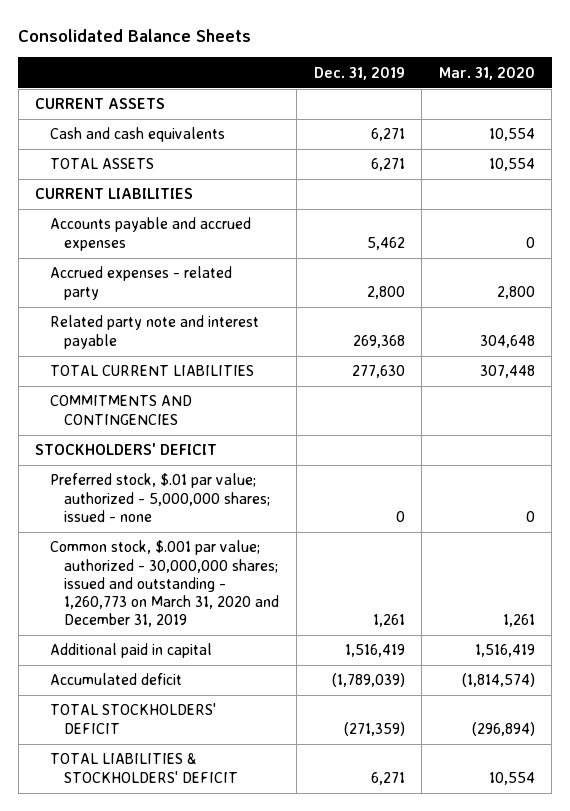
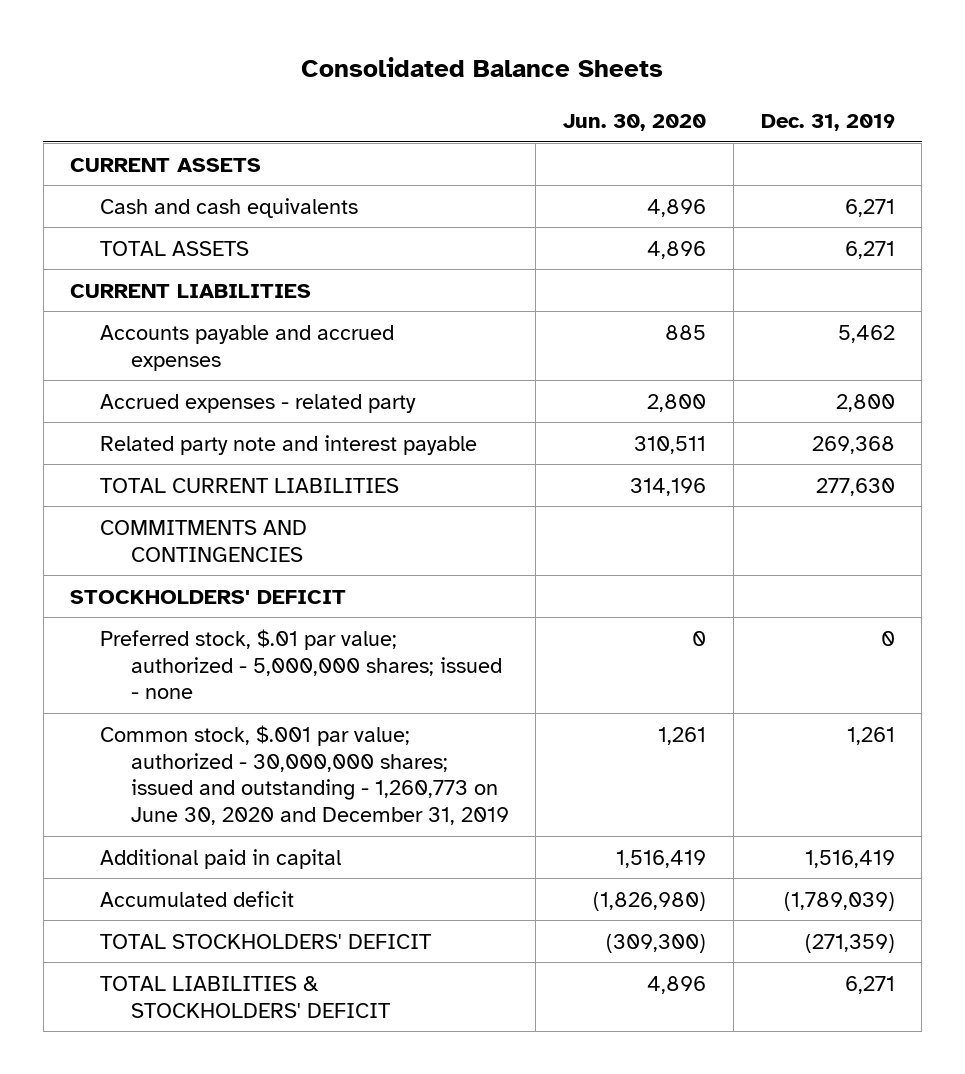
- | Dec. 31, 2019 | Mar. 31, 2020
+ | Jun. 30, 2020 | Dec. 31, 2019
- Common stock, $.001 par value; authorized - 30,000,000 shares; issued and outstanding - 1,260,773 on March 31, 2020 and December 31, 2019 | 1,261 | 1,261
+ Common stock, $.001 par value; authorized - 30,000,000 shares; issued and outstanding - 1,260,773 on June 30, 2020 and December 31, 2019 | 1,261 | 1,261

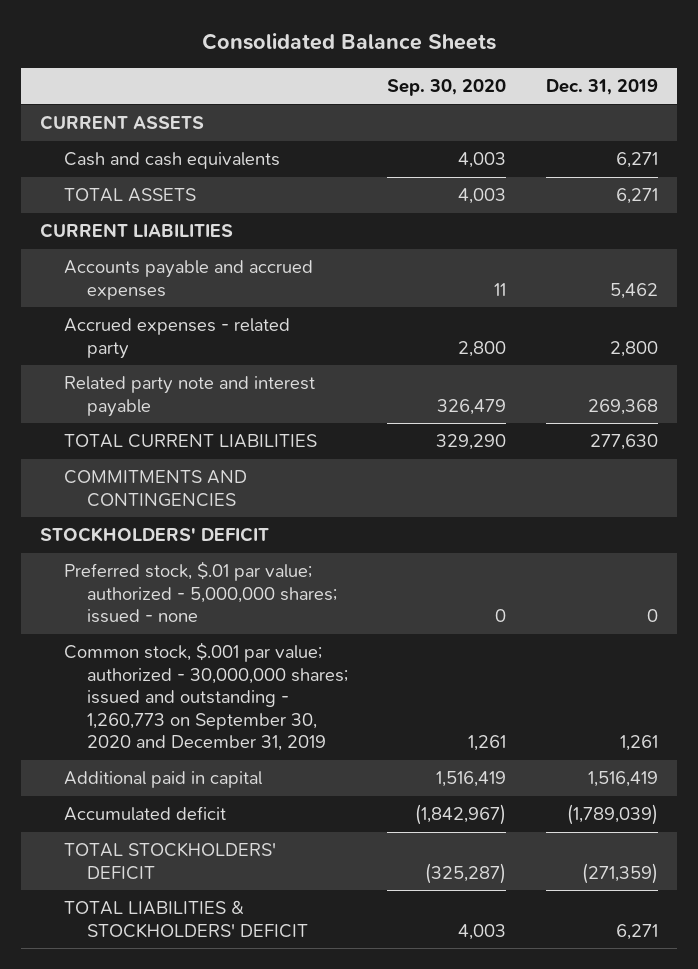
- | Jun. 30, 2020 | Dec. 31, 2019
+ | Sep. 30, 2020 | Dec. 31, 2019
- Common stock, $.001 par value; authorized - 30,000,000 shares; issued and outstanding - 1,260,773 on June 30, 2020 and December 31, 2019 | 1,261 | 1,261
+ Common stock, $.001 par value; authorized - 30,000,000 shares; issued and outstanding - 1,260,773 on September 30, 2020 and December 31, 2019 | 1,261 | 1,261

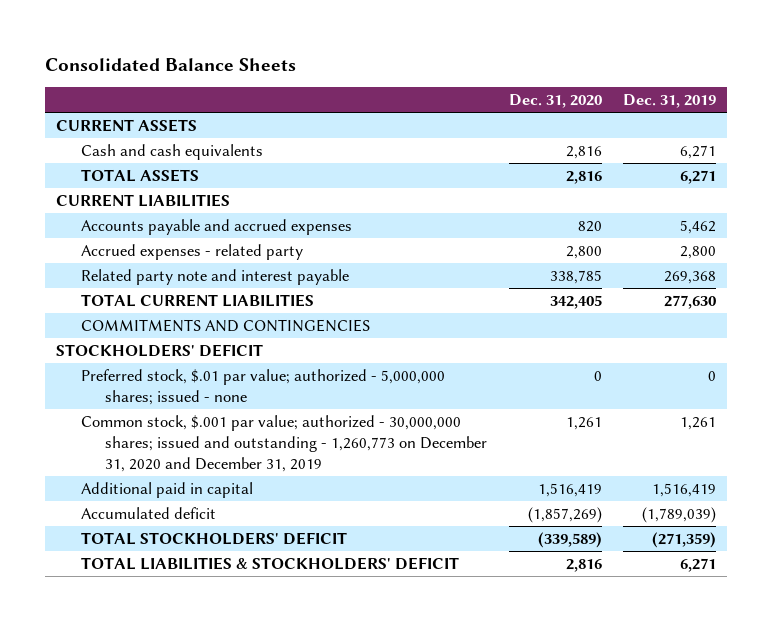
- | Sep. 30, 2020 | Dec. 31, 2019
+ | Dec. 31, 2020 | Dec. 31, 2019
- Common stock, $.001 par value; authorized - 30,000,000 shares; issued and outstanding - 1,260,773 on September 30, 2020 and December 31, 2019 | 1,261 | 1,261
+ Common stock, $.001 par value; authorized - 30,000,000 shares; issued and outstanding - 1,260,773 on December 31, 2020 and December 31, 2019 | 1,261 | 1,261

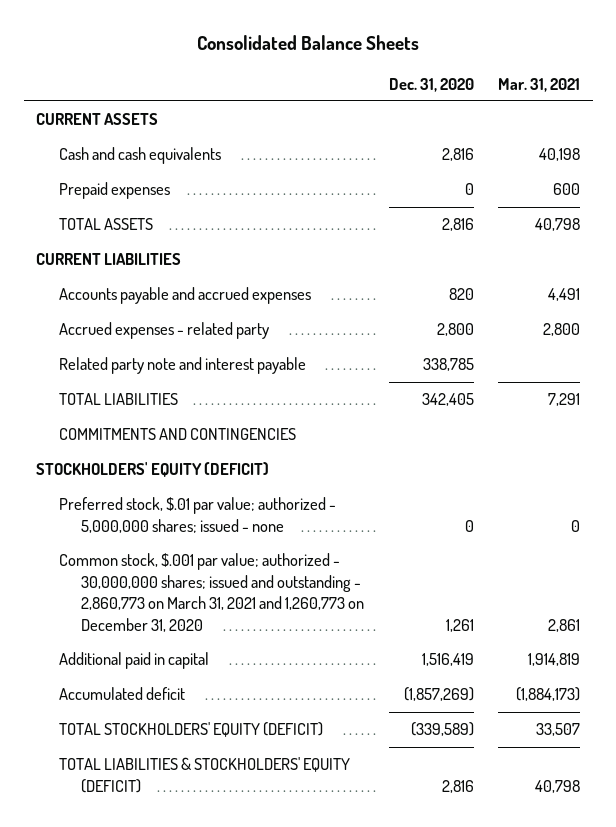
- | Dec. 31, 2020 | Dec. 31, 2019
+ | Dec. 31, 2020 | Mar. 31, 2021
+ Prepaid expenses | 0 | 600
- TOTAL CURRENT LIABILITIES | 342,405 | 277,630
+ TOTAL LIABILITIES | 342,405 | 7,291
- STOCKHOLDERS' DEFICIT
+ STOCKHOLDERS' EQUITY (DEFICIT)
- Common stock, $.001 par value; authorized - 30,000,000 shares; issued and outstanding - 1,260,773 on December 31, 2020 and December 31, 2019 | 1,261 | 1,261
+ Common stock, $.001 par value; authorized - 30,000,000 shares; issued and outstanding - 2,860,773 on March 31, 2021 and 1,260,773 on December 31, 2020 | 1,261 | 2,861
- TOTAL STOCKHOLDERS' DEFICIT | (339,589) | (271,359)
- TOTAL LIABILITIES & STOCKHOLDERS' DEFICIT | 2,816 | 6,271
+ TOTAL STOCKHOLDERS' EQUITY (DEFICIT) | (339,589) | 33,507
+ TOTAL LIABILITIES & STOCKHOLDERS' EQUITY (DEFICIT) | 2,816 | 40,798

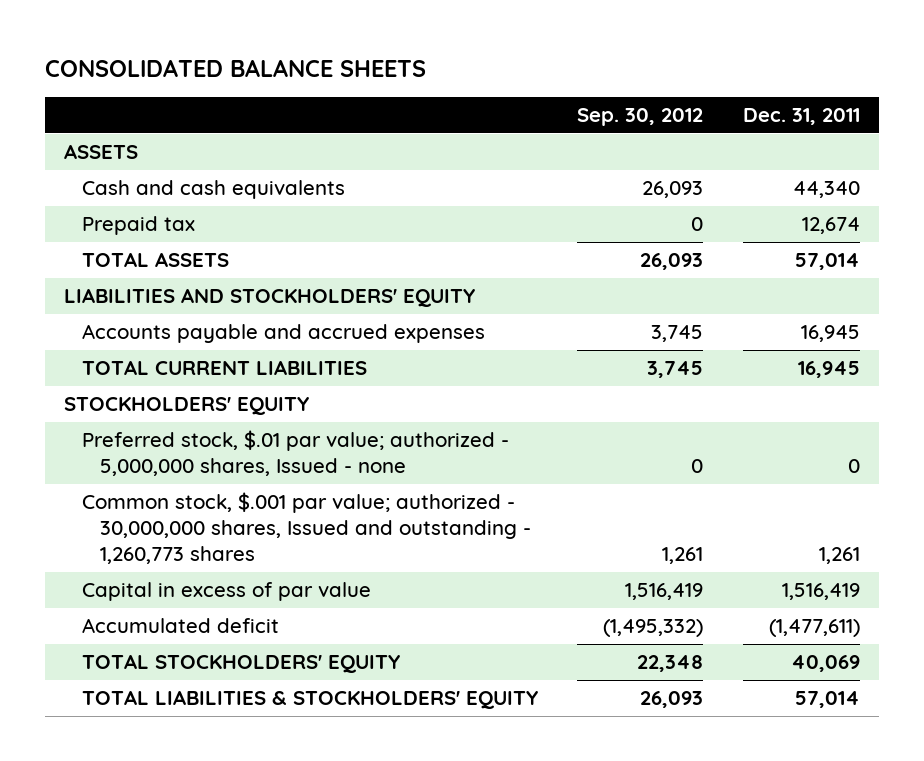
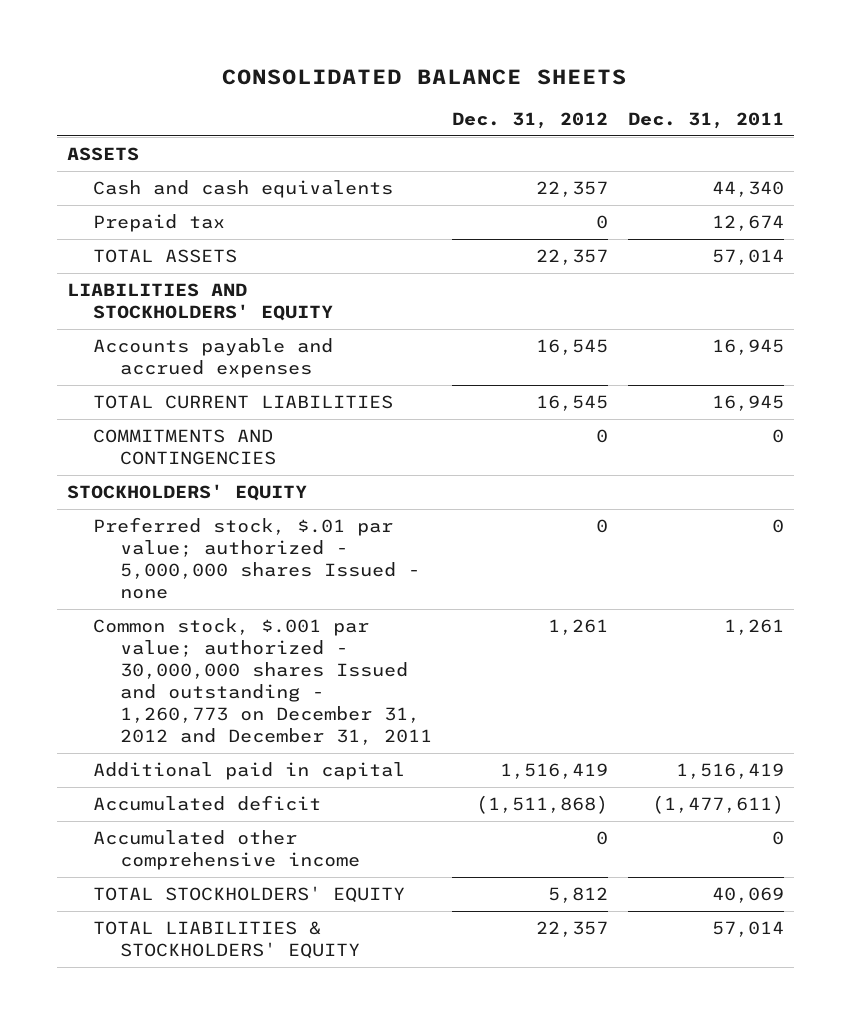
- | Sep. 30, 2012 | Dec. 31, 2011
+ | Dec. 31, 2012 | Dec. 31, 2011
+ COMMITMENTS AND CONTINGENCIES | 0 | 0
- Preferred stock, $.01 par value; authorized - 5,000,000 shares, Issued - none | 0 | 0
- Common stock, $.001 par value; authorized - 30,000,000 shares, Issued and outstanding - 1,260,773 shares | 1,261 | 1,261
- Capital in excess of par value | 1,516,419 | 1,516,419
+ Preferred stock, $.01 par value; authorized - 5,000,000 shares Issued - none | 0 | 0
+ Common stock, $.001 par value; authorized - 30,000,000 shares Issued and outstanding - 1,260,773 on December 31, 2012 and December 31, 2011 | 1,261 | 1,261
+ Additional paid in capital | 1,516,419 | 1,516,419
+ Accumulated other comprehensive income | 0 | 0

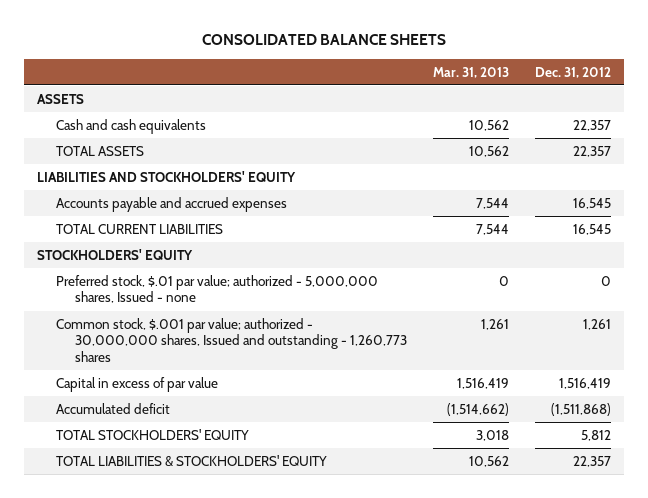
- | Dec. 31, 2012 | Dec. 31, 2011
+ | Mar. 31, 2013 | Dec. 31, 2012
- Prepaid tax | 0 | 12,674
- COMMITMENTS AND CONTINGENCIES | 0 | 0
- Preferred stock, $.01 par value; authorized - 5,000,000 shares Issued - none | 0 | 0
- Common stock, $.001 par value; authorized - 30,000,000 shares Issued and outstanding - 1,260,773 on December 31, 2012 and December 31, 2011 | 1,261 | 1,261
- Additional paid in capital | 1,516,419 | 1,516,419
+ Preferred stock, $.01 par value; authorized - 5,000,000 shares, Issued - none | 0 | 0
+ Common stock, $.001 par value; authorized - 30,000,000 shares, Issued and outstanding - 1,260,773 shares | 1,261 | 1,261
+ Capital in excess of par value | 1,516,419 | 1,516,419
- Accumulated other comprehensive income | 0 | 0

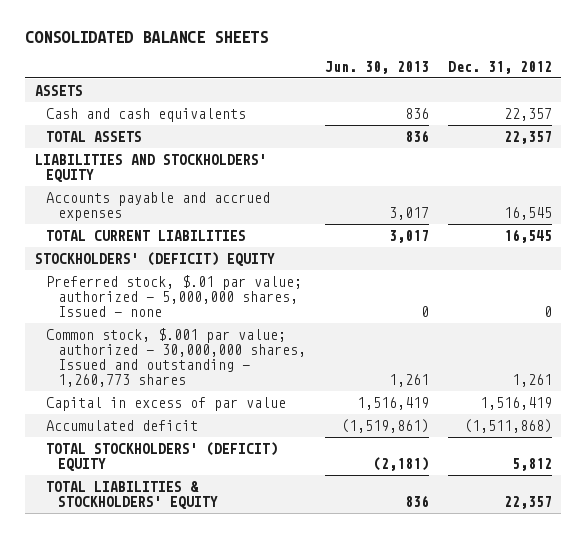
- | Mar. 31, 2013 | Dec. 31, 2012
+ | Jun. 30, 2013 | Dec. 31, 2012
- STOCKHOLDERS' EQUITY
+ STOCKHOLDERS' (DEFICIT) EQUITY
- TOTAL STOCKHOLDERS' EQUITY | 3,018 | 5,812
+ TOTAL STOCKHOLDERS' (DEFICIT) EQUITY | (2,181) | 5,812

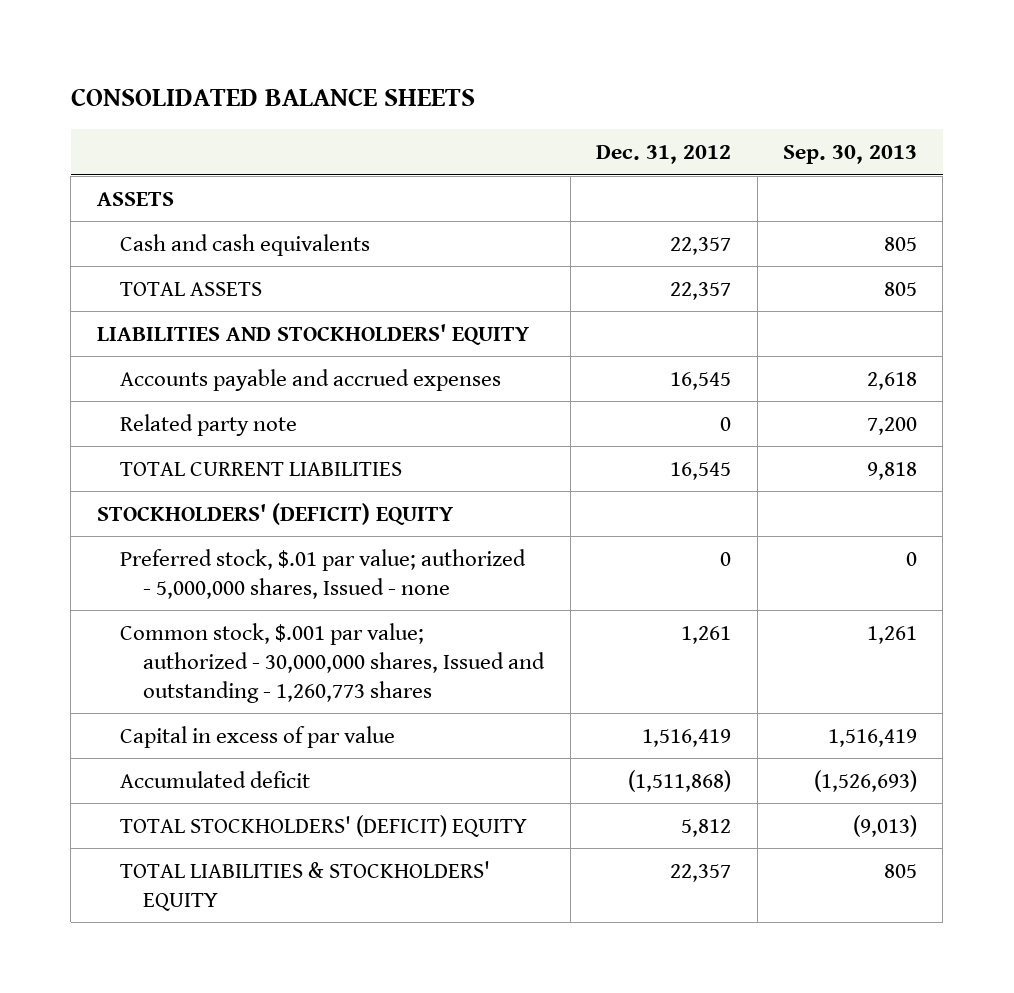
- | Jun. 30, 2013 | Dec. 31, 2012
+ | Dec. 31, 2012 | Sep. 30, 2013
+ Related party note | 0 | 7,200

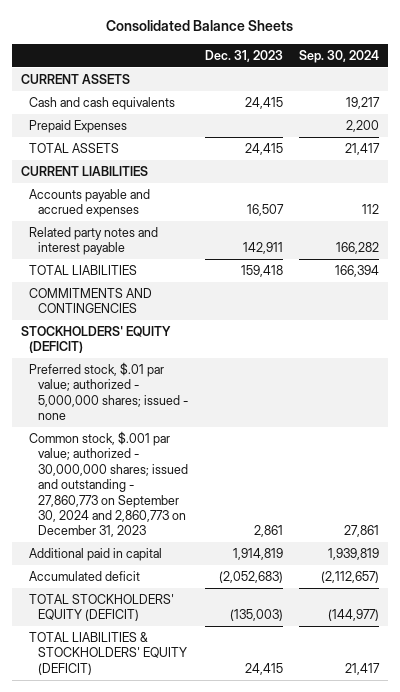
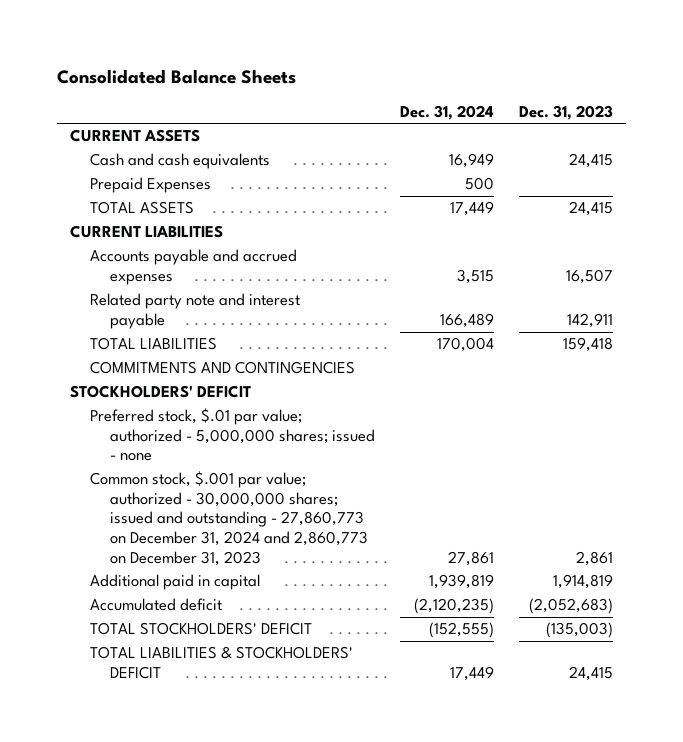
- | Dec. 31, 2023 | Sep. 30, 2024
+ | Dec. 31, 2024 | Dec. 31, 2023
- Related party notes and interest payable | 142,911 | 166,282
+ Related party note and interest payable | 166,489 | 142,911
- STOCKHOLDERS' EQUITY (DEFICIT)
+ STOCKHOLDERS' DEFICIT
- Common stock, $.001 par value; authorized - 30,000,000 shares; issued and outstanding - 27,860,773 on September 30, 2024 and 2,860,773 on December 31, 2023 | 2,861 | 27,861
+ Common stock, $.001 par value; authorized - 30,000,000 shares; issued and outstanding - 27,860,773 on December 31, 2024 and 2,860,773 on December 31, 2023 | 27,861 | 2,861
- TOTAL STOCKHOLDERS' EQUITY (DEFICIT) | (135,003) | (144,977)
- TOTAL LIABILITIES & STOCKHOLDERS' EQUITY (DEFICIT) | 24,415 | 21,417
+ TOTAL STOCKHOLDERS' DEFICIT | (152,555) | (135,003)
+ TOTAL LIABILITIES & STOCKHOLDERS' DEFICIT | 17,449 | 24,415

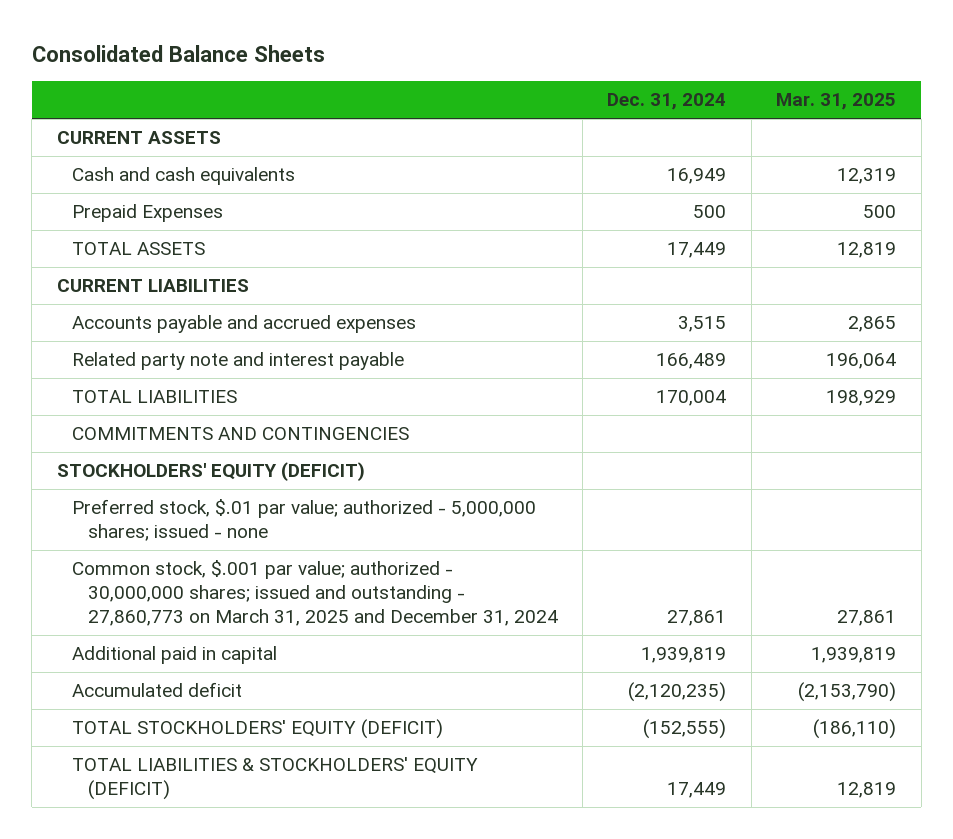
- | Dec. 31, 2024 | Dec. 31, 2023
+ | Dec. 31, 2024 | Mar. 31, 2025
- STOCKHOLDERS' DEFICIT
+ STOCKHOLDERS' EQUITY (DEFICIT)
- Common stock, $.001 par value; authorized - 30,000,000 shares; issued and outstanding - 27,860,773 on December 31, 2024 and 2,860,773 on December 31, 2023 | 27,861 | 2,861
+ Common stock, $.001 par value; authorized - 30,000,000 shares; issued and outstanding - 27,860,773 on March 31, 2025 and December 31, 2024 | 27,861 | 27,861
- TOTAL STOCKHOLDERS' DEFICIT | (152,555) | (135,003)
- TOTAL LIABILITIES & STOCKHOLDERS' DEFICIT | 17,449 | 24,415
+ TOTAL STOCKHOLDERS' EQUITY (DEFICIT) | (152,555) | (186,110)
+ TOTAL LIABILITIES & STOCKHOLDERS' EQUITY (DEFICIT) | 17,449 | 12,819

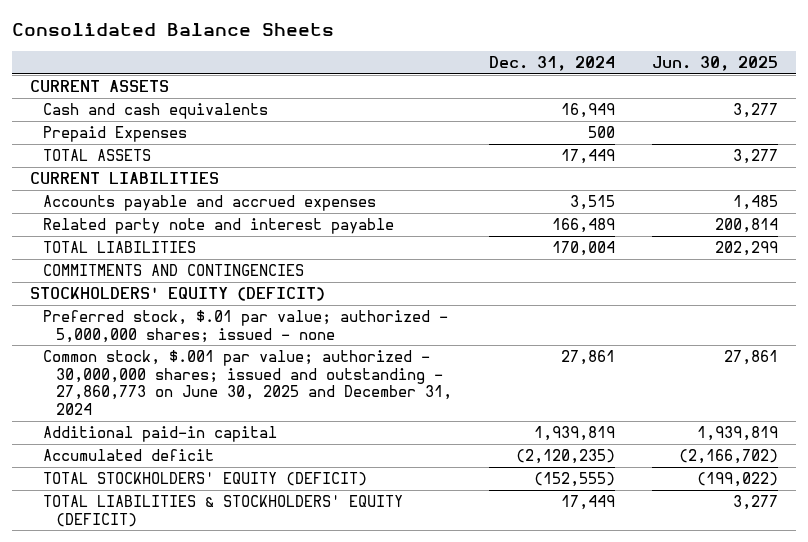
- | Dec. 31, 2024 | Mar. 31, 2025
+ | Dec. 31, 2024 | Jun. 30, 2025
- Common stock, $.001 par value; authorized - 30,000,000 shares; issued and outstanding - 27,860,773 on March 31, 2025 and December 31, 2024 | 27,861 | 27,861
- Additional paid in capital | 1,939,819 | 1,939,819
+ Common stock, $.001 par value; authorized - 30,000,000 shares; issued and outstanding - 27,860,773 on June 30, 2025 and December 31, 2024 | 27,861 | 27,861
+ Additional paid-in capital | 1,939,819 | 1,939,819

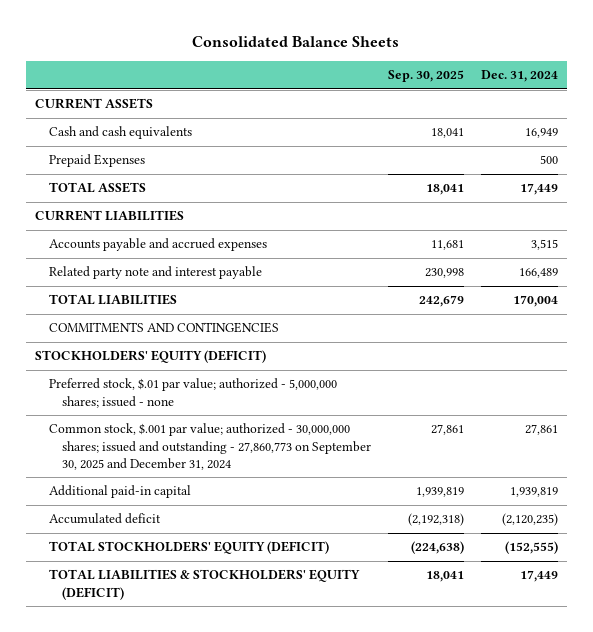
- | Dec. 31, 2024 | Jun. 30, 2025
+ | Sep. 30, 2025 | Dec. 31, 2024
- Common stock, $.001 par value; authorized - 30,000,000 shares; issued and outstanding - 27,860,773 on June 30, 2025 and December 31, 2024 | 27,861 | 27,861
+ Common stock, $.001 par value; authorized - 30,000,000 shares; issued and outstanding - 27,860,773 on September 30, 2025 and December 31, 2024 | 27,861 | 27,861

